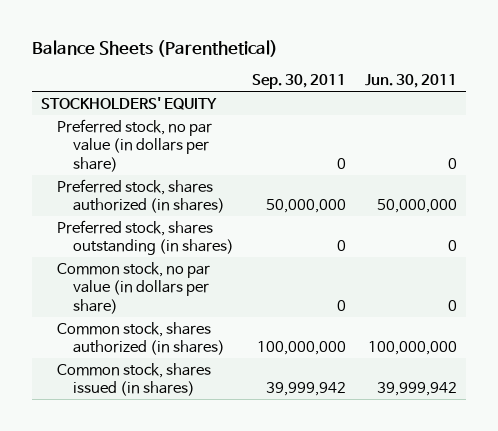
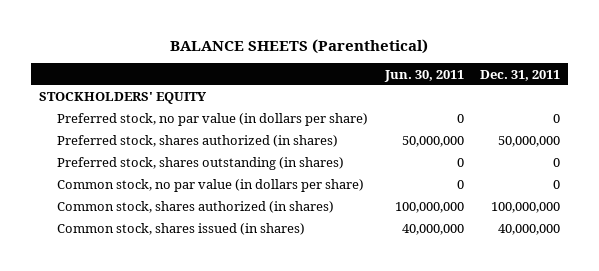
- Balance Sheets (Parenthetical)
+ BALANCE SHEETS (Parenthetical)
- | Sep. 30, 2011 | Jun. 30, 2011
+ | Jun. 30, 2011 | Dec. 31, 2011
- Common stock, shares issued (in shares) | 39,999,942 | 39,999,942
+ Common stock, shares issued (in shares) | 40,000,000 | 40,000,000

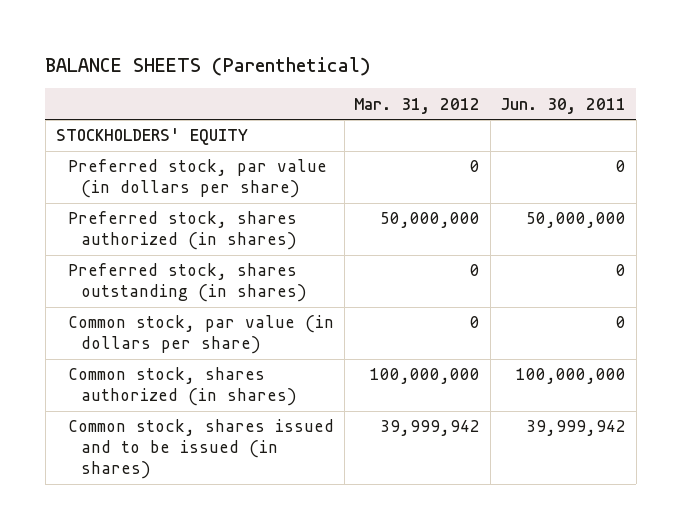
- | Jun. 30, 2011 | Dec. 31, 2011
+ | Mar. 31, 2012 | Jun. 30, 2011
- Preferred stock, no par value (in dollars per share) | 0 | 0
+ Preferred stock, par value (in dollars per share) | 0 | 0
- Common stock, no par value (in dollars per share) | 0 | 0
+ Common stock, par value (in dollars per share) | 0 | 0
- Common stock, shares issued (in shares) | 40,000,000 | 40,000,000
+ Common stock, shares issued and to be issued (in shares) | 39,999,942 | 39,999,942

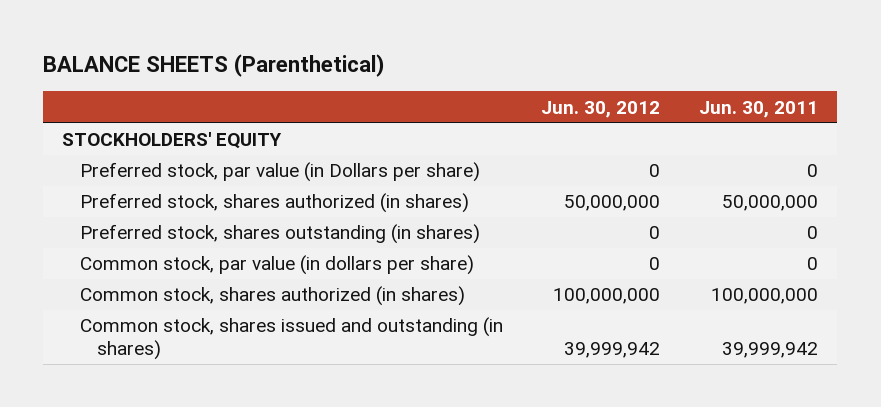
- | Mar. 31, 2012 | Jun. 30, 2011
+ | Jun. 30, 2012 | Jun. 30, 2011
- Preferred stock, par value (in dollars per share) | 0 | 0
+ Preferred stock, par value (in Dollars per share) | 0 | 0
- Common stock, shares issued and to be issued (in shares) | 39,999,942 | 39,999,942
+ Common stock, shares issued and outstanding (in shares) | 39,999,942 | 39,999,942

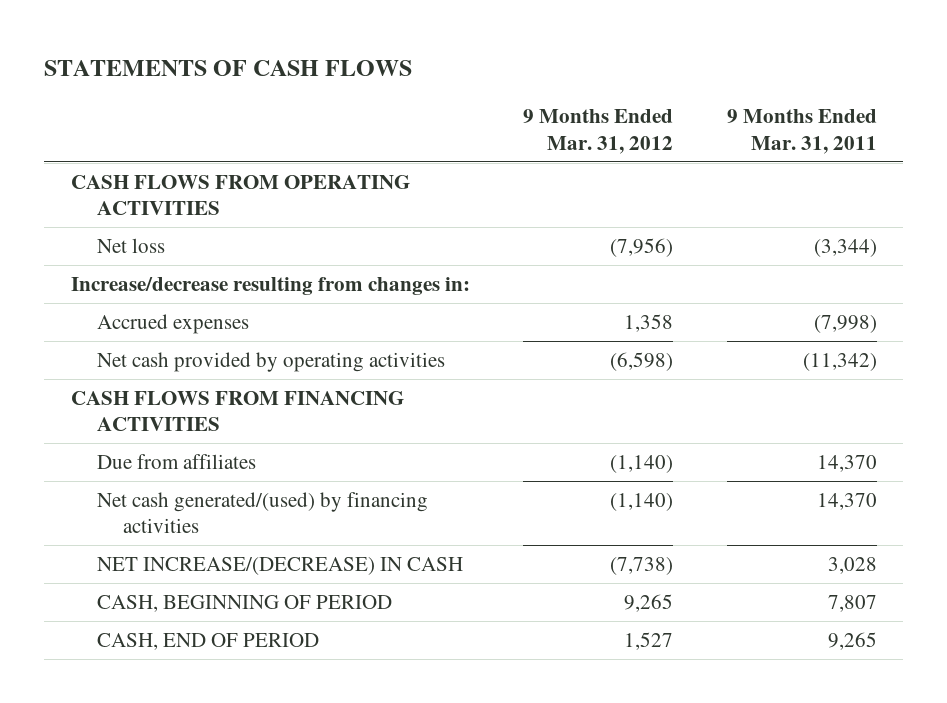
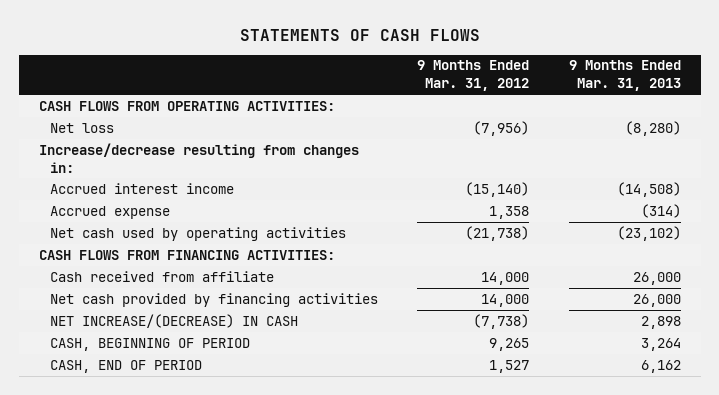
- | 9 Months Ended Mar. 31, 2012 | 9 Months Ended Mar. 31, 2011
+ | 9 Months Ended Mar. 31, 2012 | 9 Months Ended Mar. 31, 2013
- CASH FLOWS FROM OPERATING ACTIVITIES
+ CASH FLOWS FROM OPERATING ACTIVITIES:
- Accrued expenses | 1,358 | (7,998)
- Net cash provided by operating activities | (6,598) | (11,342)
- CASH FLOWS FROM FINANCING ACTIVITIES
- Due from affiliates | (1,140) | 14,370
- Net cash generated/(used) by financing activities | (1,140) | 14,370
+ Accrued interest income | (15,140) | (14,508)
+ Accrued expense | 1,358 | (314)
+ Net cash used by operating activities | (21,738) | (23,102)
+ CASH FLOWS FROM FINANCING ACTIVITIES:
+ Cash received from affiliate | 14,000 | 26,000
+ Net cash provided by financing activities | 14,000 | 26,000

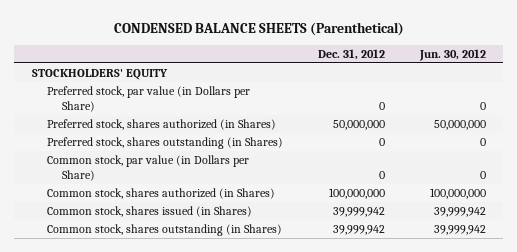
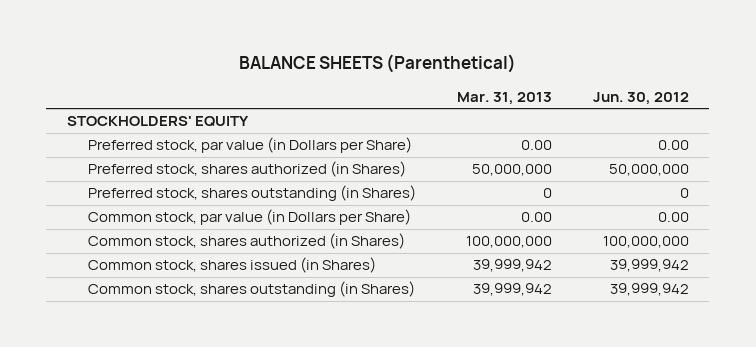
- CONDENSED BALANCE SHEETS (Parenthetical)
+ BALANCE SHEETS (Parenthetical)
- | Dec. 31, 2012 | Jun. 30, 2012
+ | Mar. 31, 2013 | Jun. 30, 2012
- Preferred stock, par value (in Dollars per Share) | 0 | 0
+ Preferred stock, par value (in Dollars per Share) | 0.00 | 0.00
- Common stock, par value (in Dollars per Share) | 0 | 0
+ Common stock, par value (in Dollars per Share) | 0.00 | 0.00

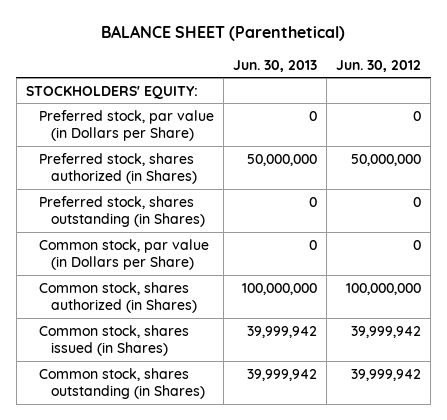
- BALANCE SHEETS (Parenthetical)
+ BALANCE SHEET (Parenthetical)
- | Mar. 31, 2013 | Jun. 30, 2012
+ | Jun. 30, 2013 | Jun. 30, 2012
- STOCKHOLDERS' EQUITY
- Preferred stock, par value (in Dollars per Share) | 0.00 | 0.00
+ STOCKHOLDERS' EQUITY:
+ Preferred stock, par value (in Dollars per Share) | 0 | 0
- Common stock, par value (in Dollars per Share) | 0.00 | 0.00
+ Common stock, par value (in Dollars per Share) | 0 | 0

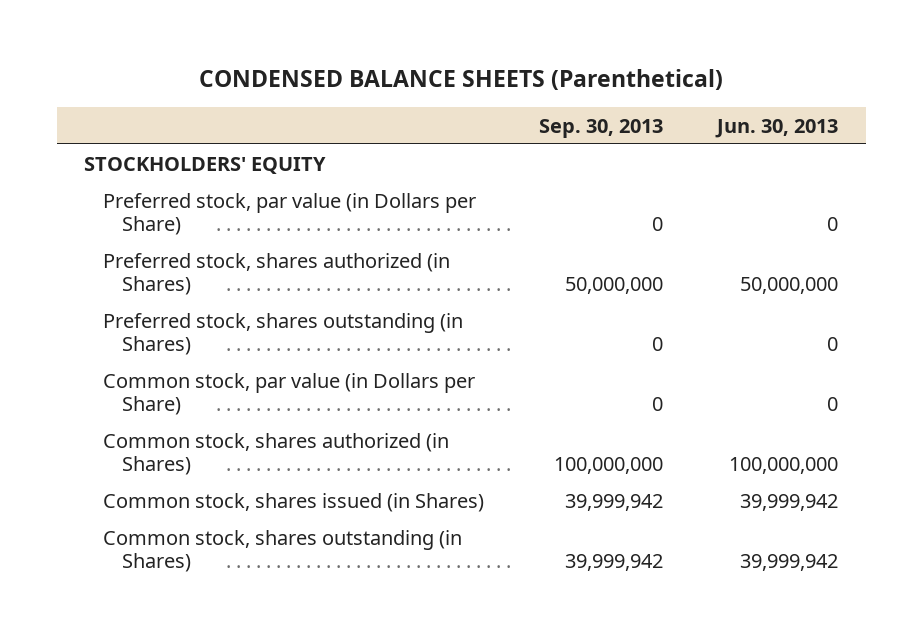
- BALANCE SHEET (Parenthetical)
+ CONDENSED BALANCE SHEETS (Parenthetical)
- | Jun. 30, 2013 | Jun. 30, 2012
+ | Sep. 30, 2013 | Jun. 30, 2013
- STOCKHOLDERS' EQUITY:
+ STOCKHOLDERS' EQUITY

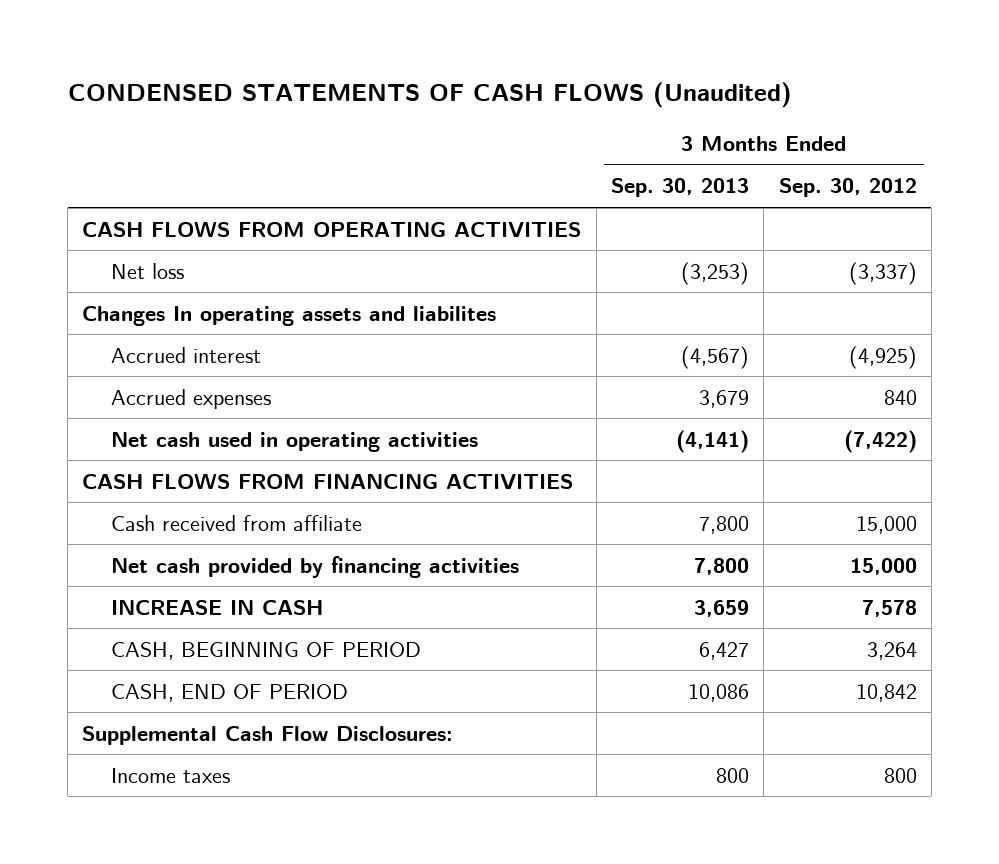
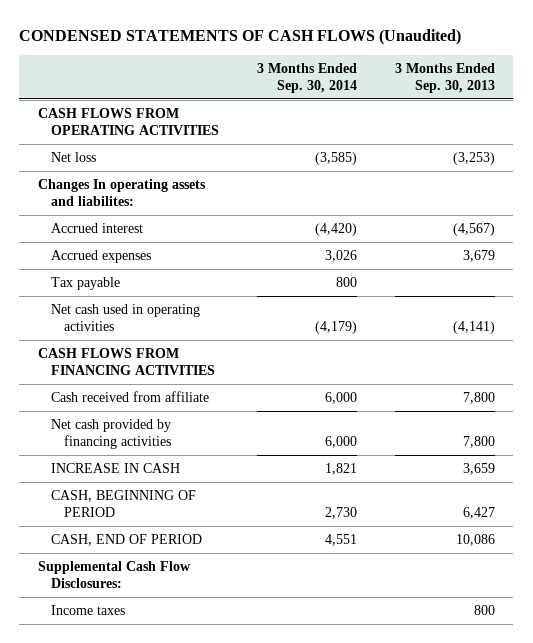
- | 3 Months Ended Sep. 30, 2013 | 3 Months Ended Sep. 30, 2012
+ | 3 Months Ended Sep. 30, 2014 | 3 Months Ended Sep. 30, 2013
- Changes In operating assets and liabilites
+ Changes In operating assets and liabilites:
+ Tax payable | 800 |

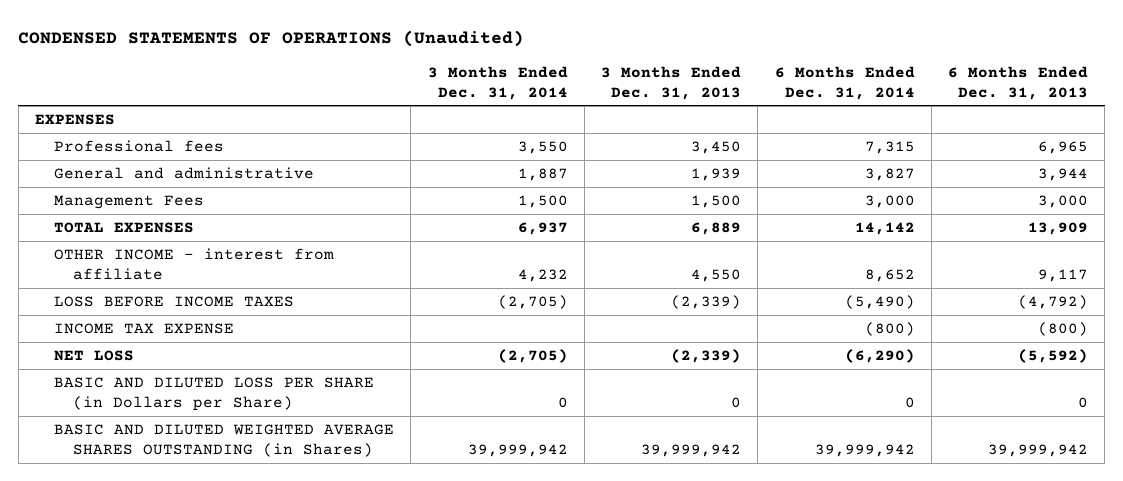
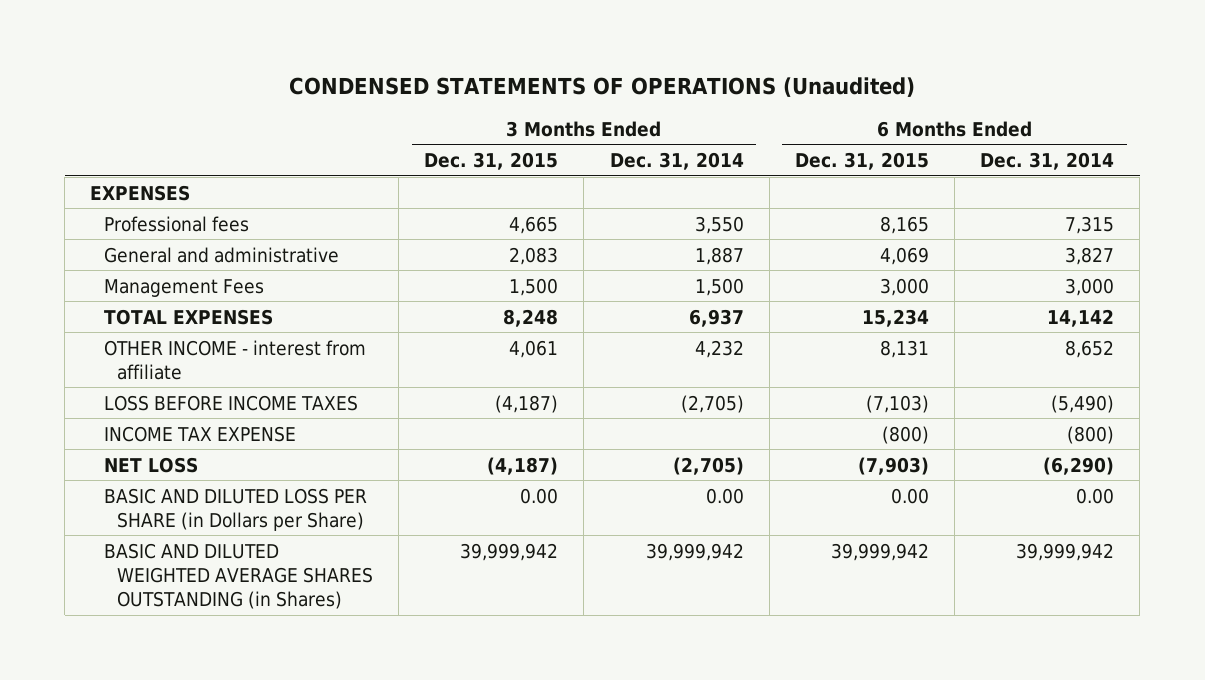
- | 3 Months Ended Dec. 31, 2014 | 3 Months Ended Dec. 31, 2013 | 6 Months Ended Dec. 31, 2014 | 6 Months Ended Dec. 31, 2013
+ | 3 Months Ended Dec. 31, 2015 | 3 Months Ended Dec. 31, 2014 | 6 Months Ended Dec. 31, 2015 | 6 Months Ended Dec. 31, 2014
- BASIC AND DILUTED LOSS PER SHARE (in Dollars per Share) | 0 | 0 | 0 | 0
+ BASIC AND DILUTED LOSS PER SHARE (in Dollars per Share) | 0.00 | 0.00 | 0.00 | 0.00

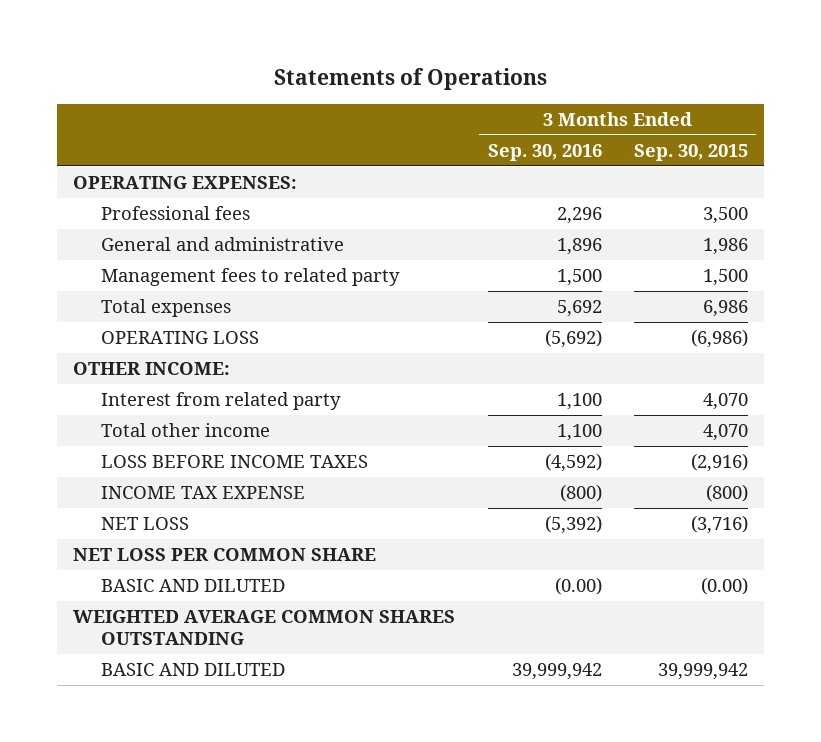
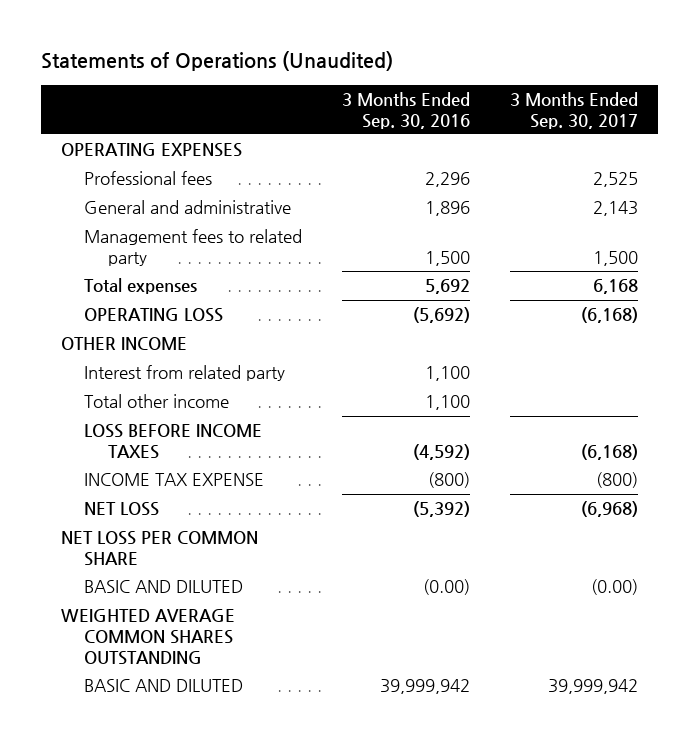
- Statements of Operations
+ Statements of Operations (Unaudited)
- | 3 Months Ended Sep. 30, 2016 | 3 Months Ended Sep. 30, 2015
+ | 3 Months Ended Sep. 30, 2016 | 3 Months Ended Sep. 30, 2017
- OPERATING EXPENSES:
+ OPERATING EXPENSES
- OTHER INCOME:
+ OTHER INCOME

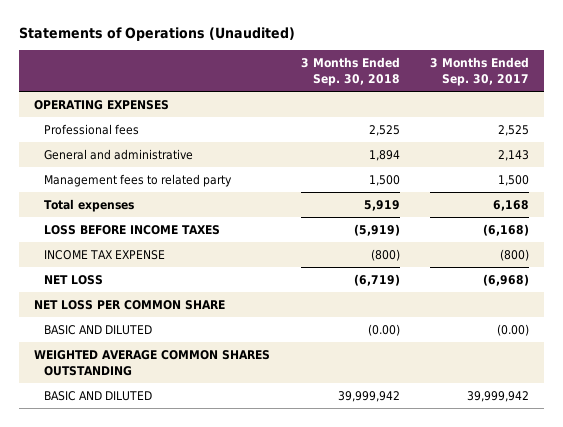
- | 3 Months Ended Sep. 30, 2016 | 3 Months Ended Sep. 30, 2017
+ | 3 Months Ended Sep. 30, 2018 | 3 Months Ended Sep. 30, 2017
- OPERATING LOSS | (5,692) | (6,168)
- OTHER INCOME
- Interest from related party | 1,100 |
- Total other income | 1,100 |

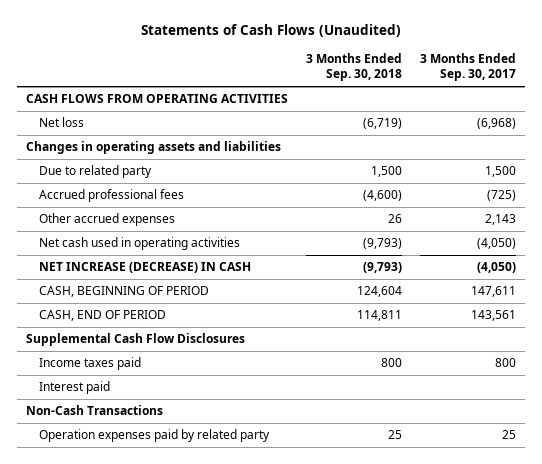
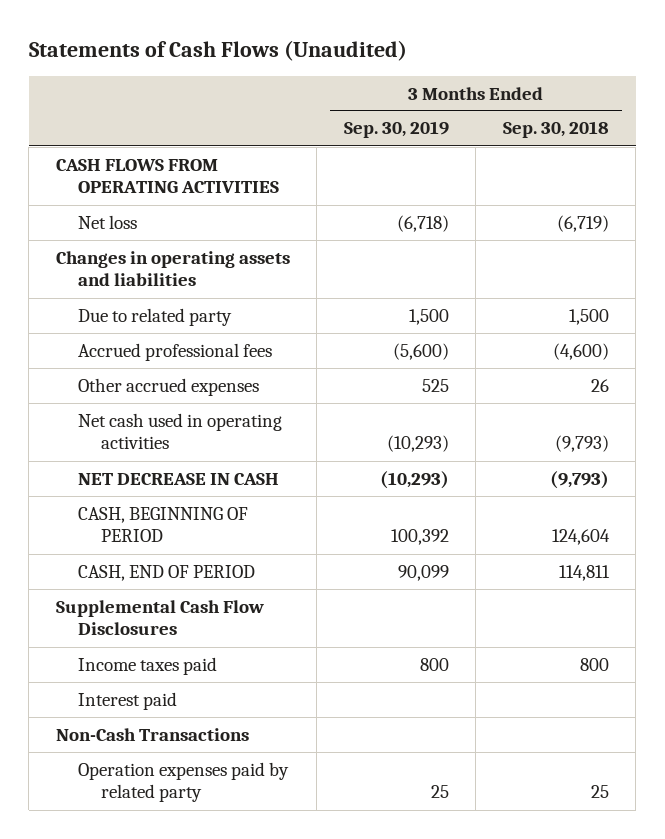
- | 3 Months Ended Sep. 30, 2018 | 3 Months Ended Sep. 30, 2017
+ | 3 Months Ended Sep. 30, 2019 | 3 Months Ended Sep. 30, 2018
- NET INCREASE (DECREASE) IN CASH | (9,793) | (4,050)
+ NET DECREASE IN CASH | (10,293) | (9,793)

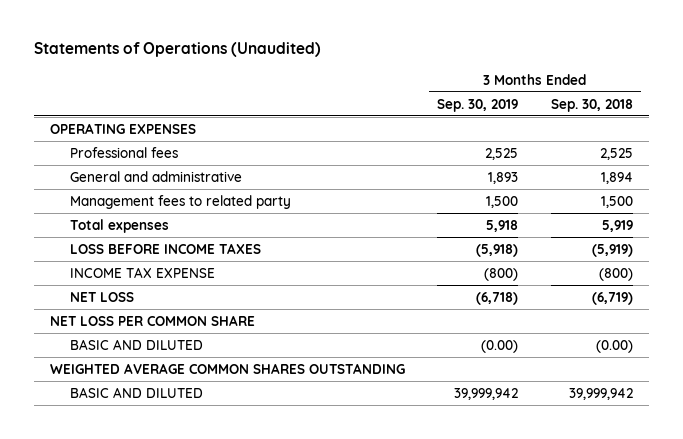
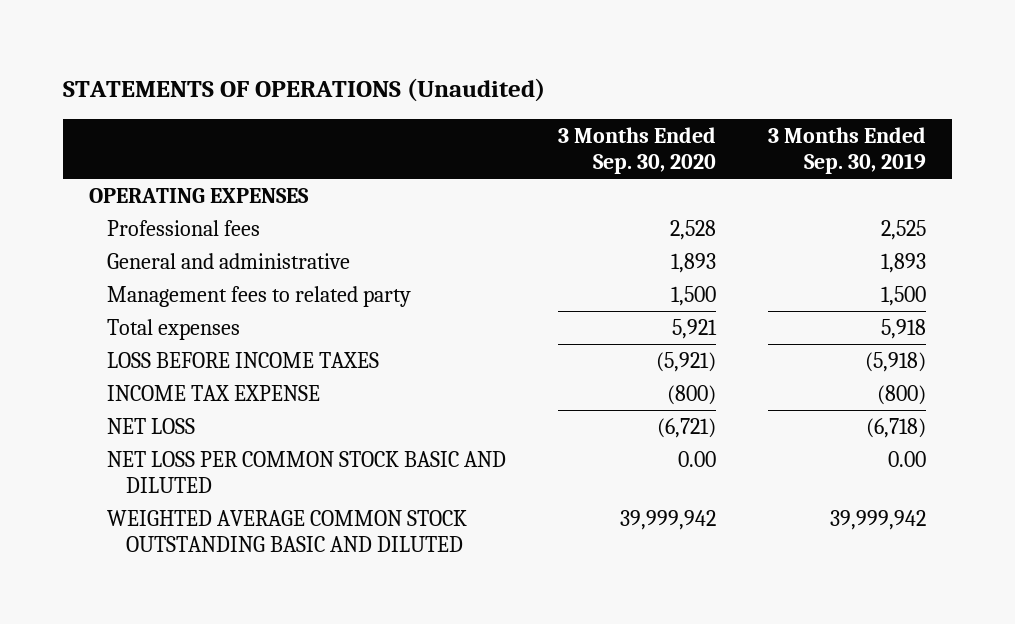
- Statements of Operations (Unaudited)
+ STATEMENTS OF OPERATIONS (Unaudited)
- | 3 Months Ended Sep. 30, 2019 | 3 Months Ended Sep. 30, 2018
+ | 3 Months Ended Sep. 30, 2020 | 3 Months Ended Sep. 30, 2019
- NET LOSS PER COMMON SHARE
- BASIC AND DILUTED | (0.00) | (0.00)
- WEIGHTED AVERAGE COMMON SHARES OUTSTANDING
- BASIC AND DILUTED | 39,999,942 | 39,999,942
+ NET LOSS PER COMMON STOCK BASIC AND DILUTED | 0.00 | 0.00
+ WEIGHTED AVERAGE COMMON STOCK OUTSTANDING BASIC AND DILUTED | 39,999,942 | 39,999,942

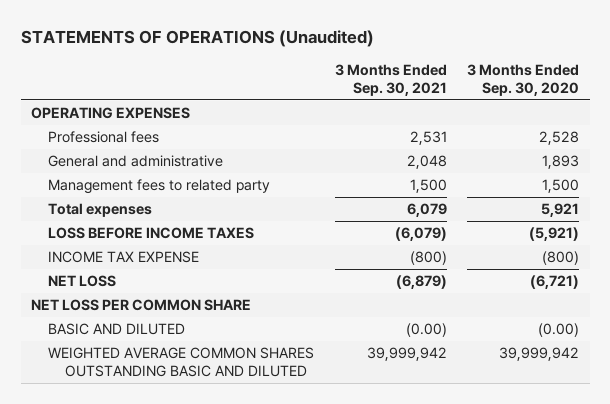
- | 3 Months Ended Sep. 30, 2020 | 3 Months Ended Sep. 30, 2019
+ | 3 Months Ended Sep. 30, 2021 | 3 Months Ended Sep. 30, 2020
- NET LOSS PER COMMON STOCK BASIC AND DILUTED | 0.00 | 0.00
- WEIGHTED AVERAGE COMMON STOCK OUTSTANDING BASIC AND DILUTED | 39,999,942 | 39,999,942
+ NET LOSS PER COMMON SHARE
+ BASIC AND DILUTED | (0.00) | (0.00)
+ WEIGHTED AVERAGE COMMON SHARES OUTSTANDING BASIC AND DILUTED | 39,999,942 | 39,999,942

